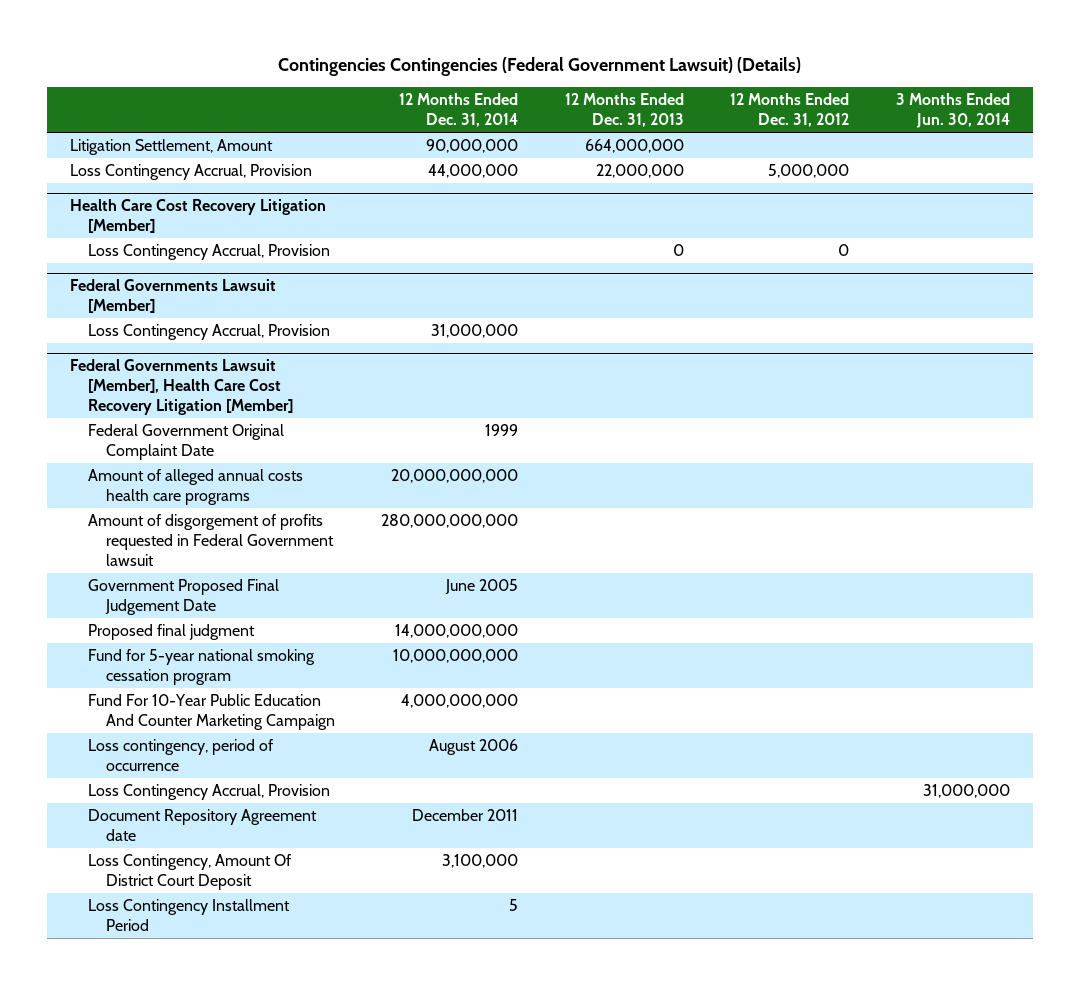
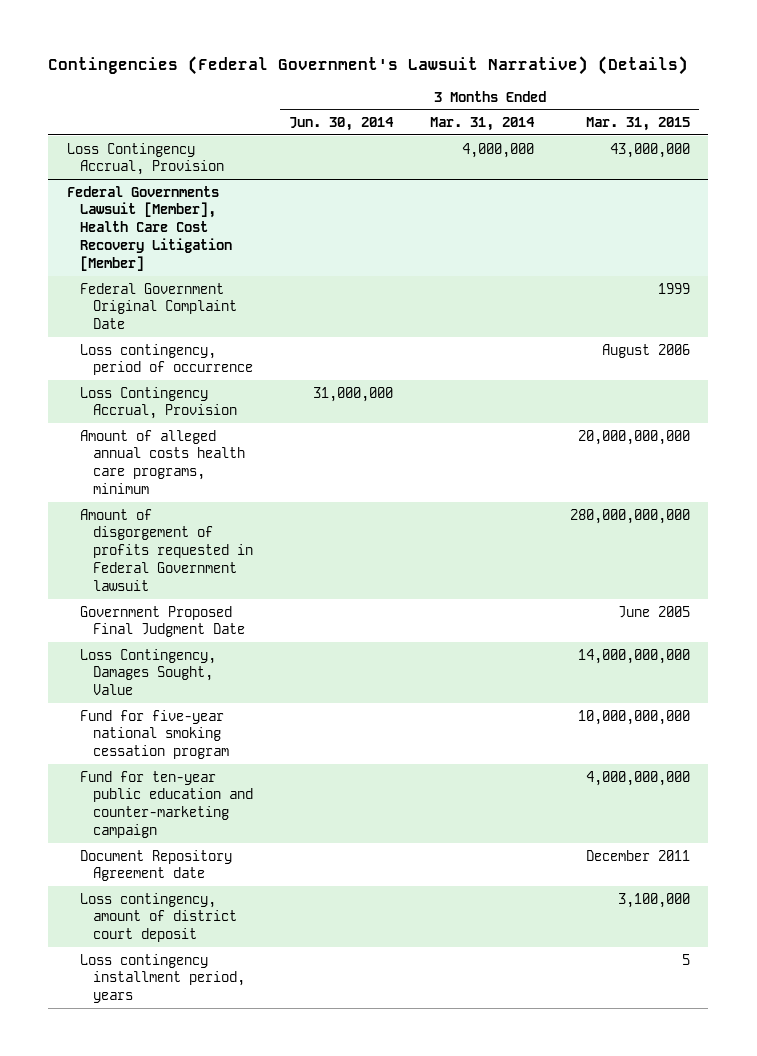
- Contingencies Contingencies (Federal Government Lawsuit) (Details)
+ Contingencies (Federal Government's Lawsuit Narrative) (Details)
- | 12 Months Ended Dec. 31, 2014 | 12 Months Ended Dec. 31, 2013 | 12 Months Ended Dec. 31, 2012 | 3 Months Ended Jun. 30, 2014
+ | 3 Months Ended Jun. 30, 2014 | 3 Months Ended Mar. 31, 2014 | 3 Months Ended Mar. 31, 2015
- Litigation Settlement, Amount | 90,000,000 | 664,000,000 | |
- Health Care Cost Recovery Litigation [Member]
- Loss Contingency Accrual, Provision | | 0 | 0 |
- Federal Governments Lawsuit [Member]
- Loss Contingency Accrual, Provision | 31,000,000 | | |
@ Federal Governments Lawsuit [Member], Health Care Cost Recovery Litigation [Member]
- Amount of alleged annual costs health care programs | 20,000,000,000 | | |
- Government Proposed Final Judgement Date | June 2005 | | |
- Proposed final judgment | 14,000,000,000 | | |
- Fund for 5-year national smoking cessation program | 10,000,000,000 | | |
- Fund For 10-Year Public Education And Counter Marketing Campaign | 4,000,000,000 | | |
+ Amount of alleged annual costs health care programs, minimum | | | 20,000,000,000
moved down: Amount of disgorgement of profits requested in Federal Government lawsuit | | | 280,000,000,000
+ Government Proposed Final Judgment Date | | | June 2005
+ Loss Contingency, Damages Sought, Value | | | 14,000,000,000
+ Fund for five-year national smoking cessation program | | | 10,000,000,000
+ Fund for ten-year public education and counter-marketing campaign | | | 4,000,000,000
- Loss Contingency, Amount Of District Court Deposit | 3,100,000 | | |
- Loss Contingency Installment Period | 5 | | |
+ Loss contingency, amount of district court deposit | | | 3,100,000
+ Loss contingency installment period, years | | | 5

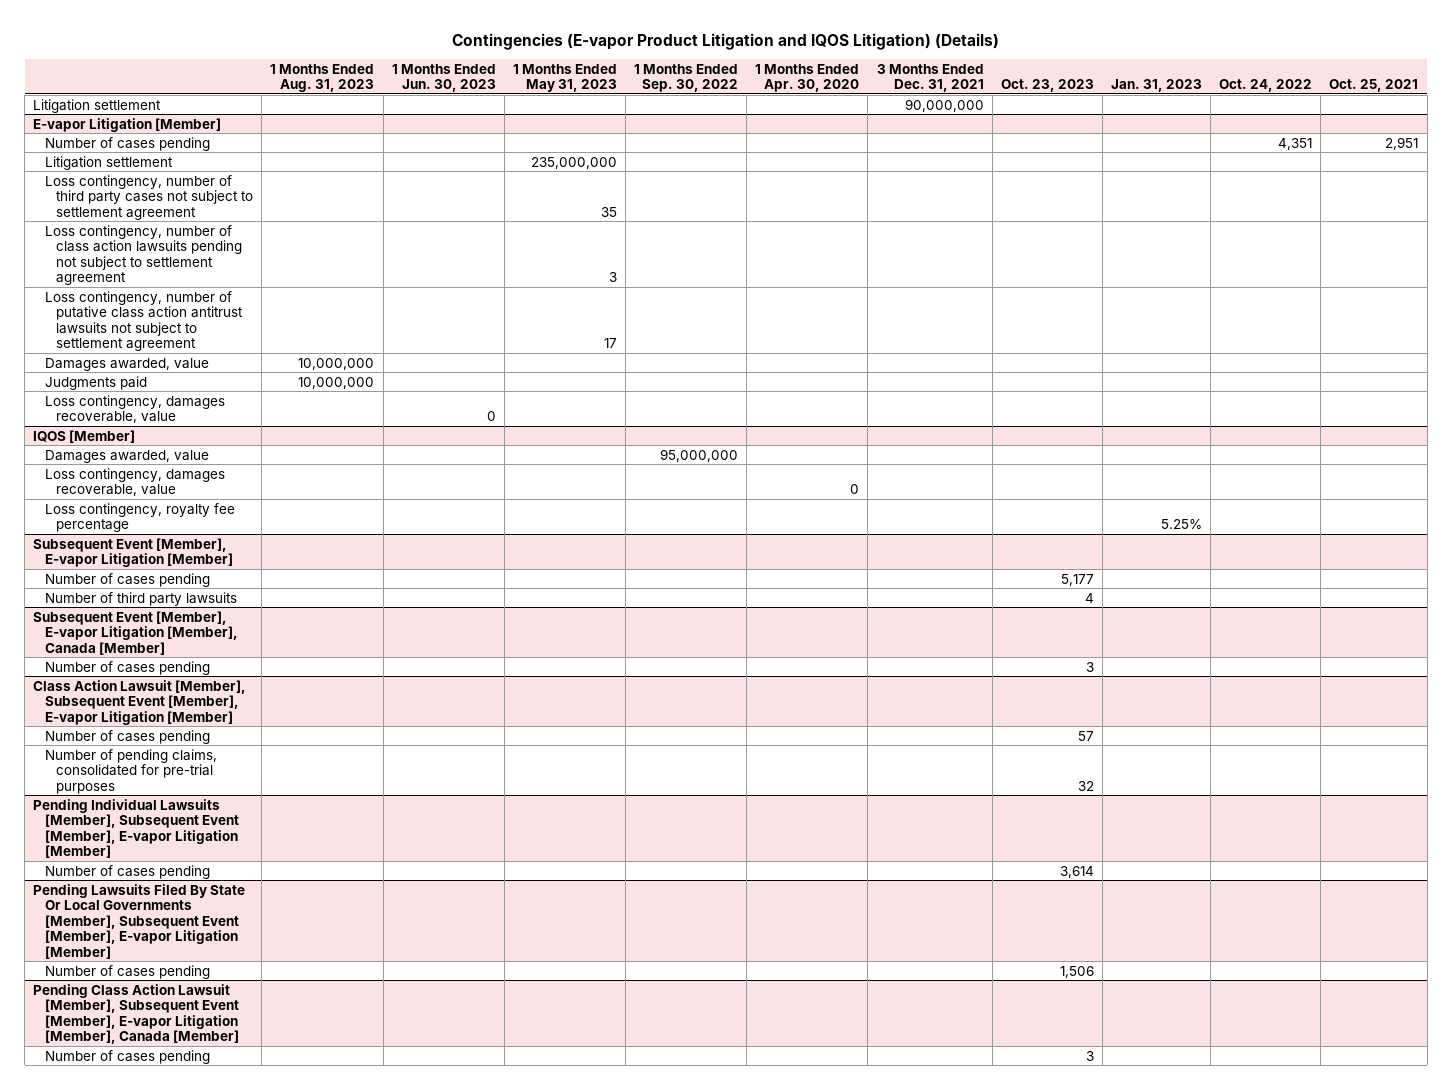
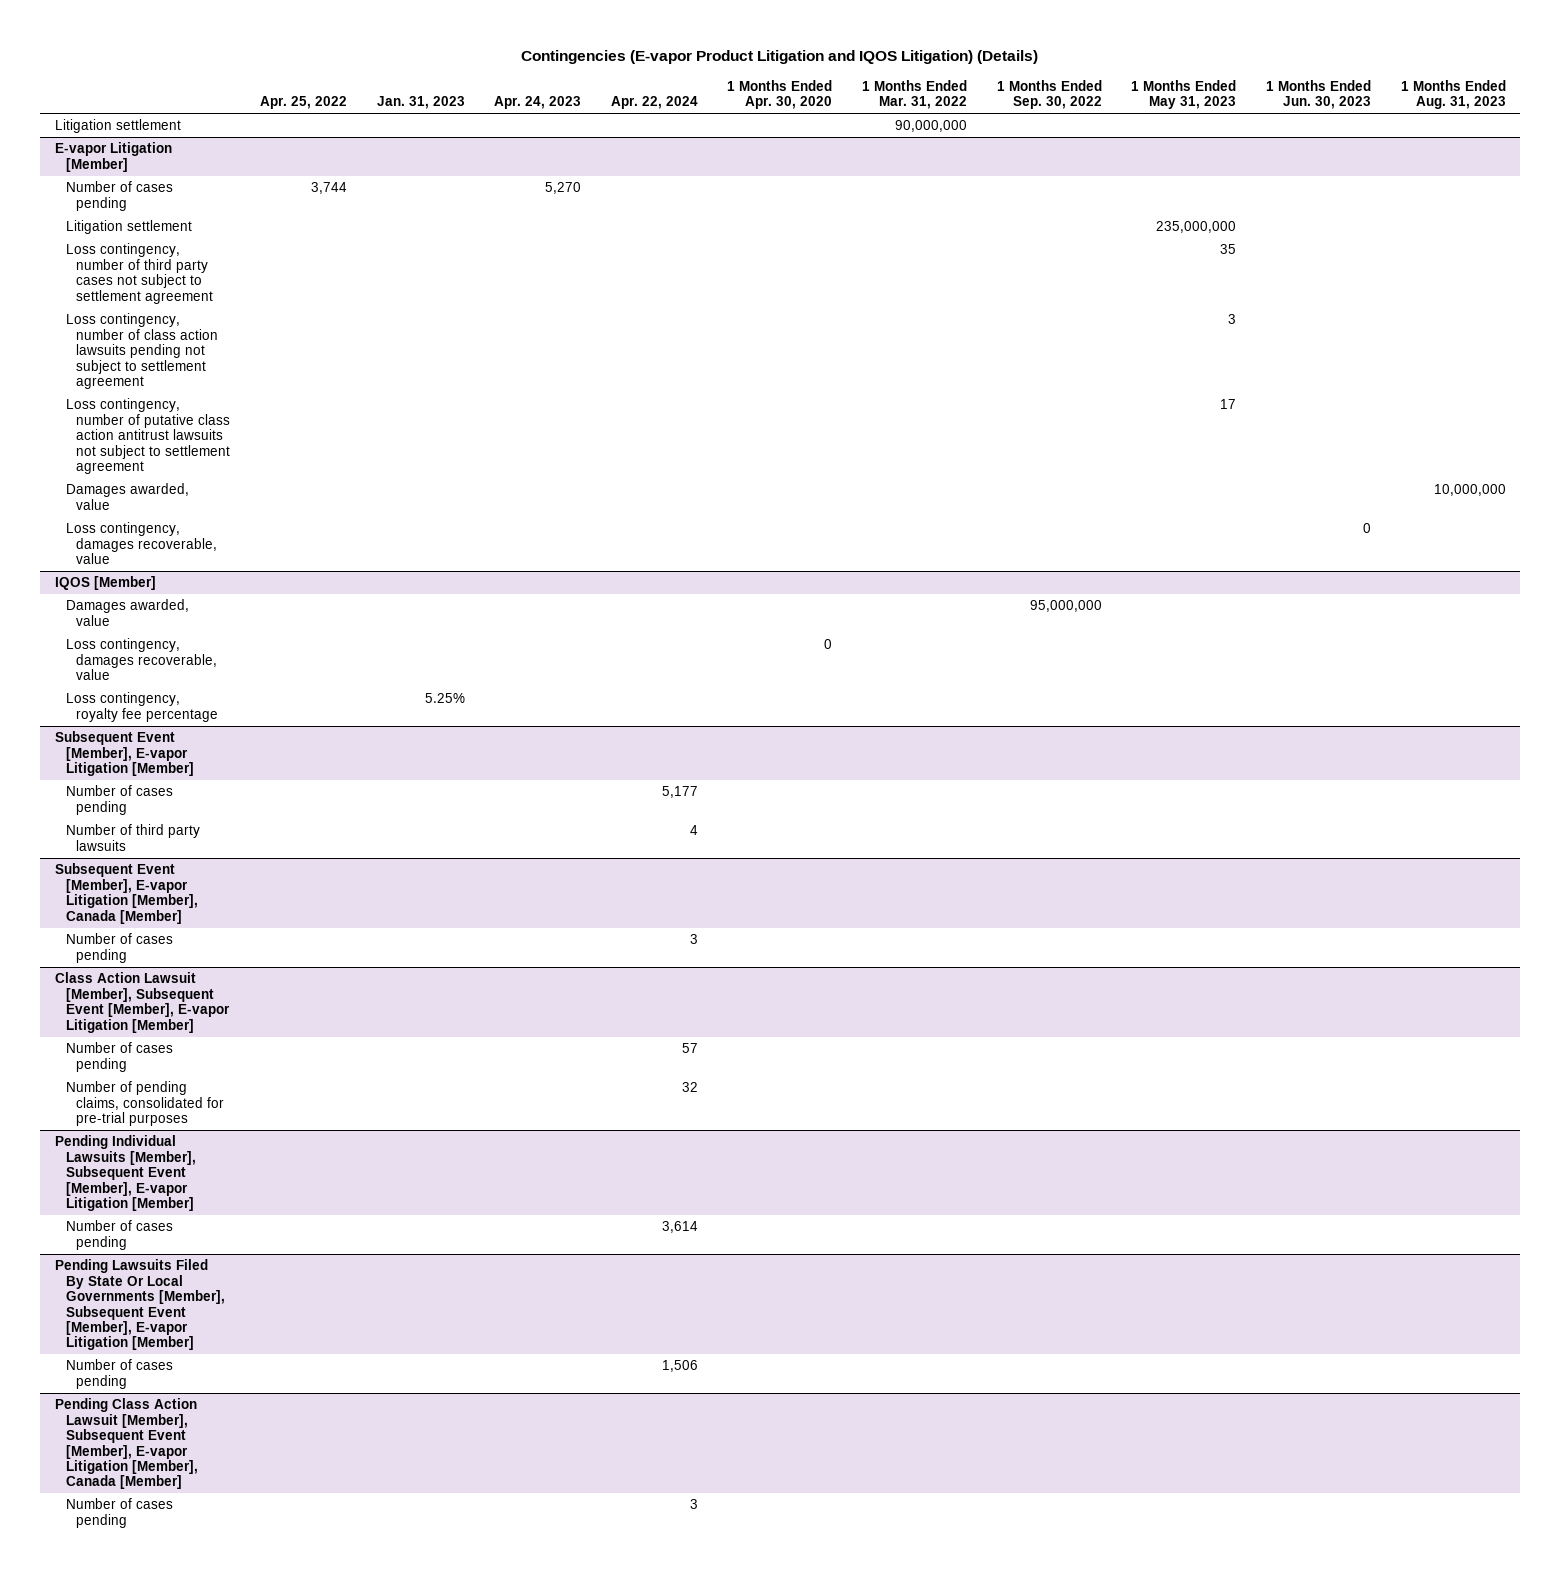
- | 1 Months Ended Aug. 31, 2023 | 1 Months Ended Jun. 30, 2023 | 1 Months Ended May 31, 2023 | 1 Months Ended Sep. 30, 2022 | 1 Months Ended Apr. 30, 2020 | 3 Months Ended Dec. 31, 2021 | Oct. 23, 2023 | Jan. 31, 2023 | Oct. 24, 2022 | Oct. 25, 2021
+ | Apr. 25, 2022 | Jan. 31, 2023 | Apr. 24, 2023 | Apr. 22, 2024 | 1 Months Ended Apr. 30, 2020 | 1 Months Ended Mar. 31, 2022 | 1 Months Ended Sep. 30, 2022 | 1 Months Ended May 31, 2023 | 1 Months Ended Jun. 30, 2023 | 1 Months Ended Aug. 31, 2023
@ E-vapor Litigation [Member]
- Judgments paid | 10,000,000 | | | | | | | | |

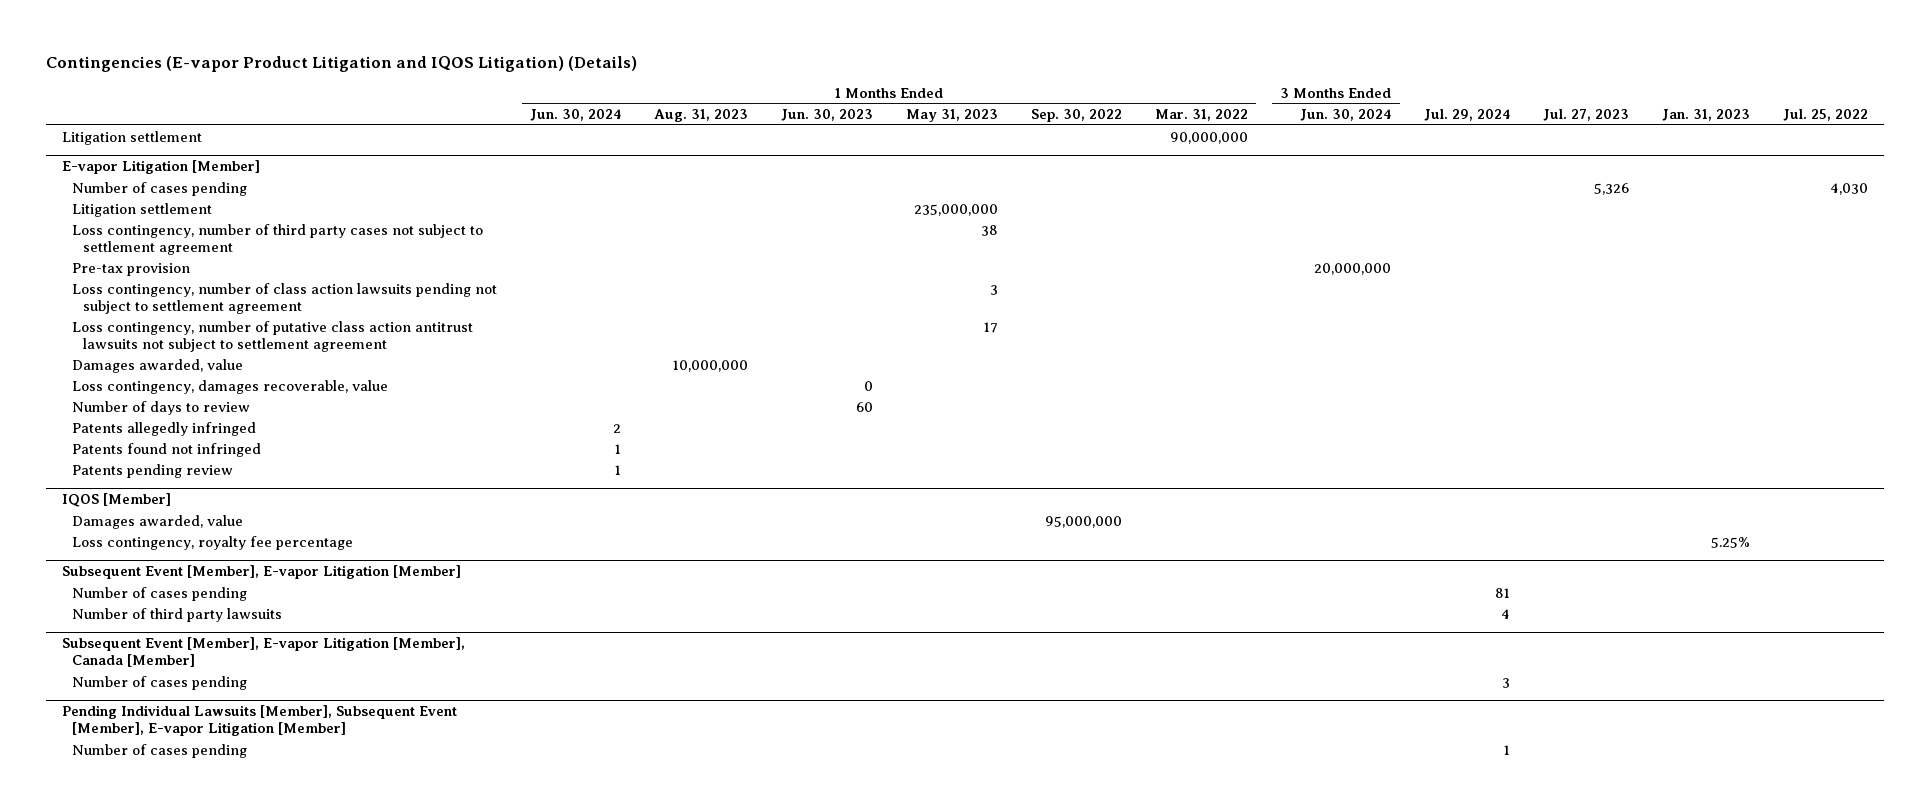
- | Apr. 25, 2022 | Jan. 31, 2023 | Apr. 24, 2023 | Apr. 22, 2024 | 1 Months Ended Apr. 30, 2020 | 1 Months Ended Mar. 31, 2022 | 1 Months Ended Sep. 30, 2022 | 1 Months Ended May 31, 2023 | 1 Months Ended Jun. 30, 2023 | 1 Months Ended Aug. 31, 2023
+ | 1 Months Ended Jun. 30, 2024 | 1 Months Ended Aug. 31, 2023 | 1 Months Ended Jun. 30, 2023 | 1 Months Ended May 31, 2023 | 1 Months Ended Sep. 30, 2022 | 1 Months Ended Mar. 31, 2022 | 3 Months Ended Jun. 30, 2024 | Jul. 29, 2024 | Jul. 27, 2023 | Jan. 31, 2023 | Jul. 25, 2022
@ E-vapor Litigation [Member]
- Loss contingency, number of third party cases not subject to settlement agreement | | | | | | | | 35 | |
+ Loss contingency, number of third party cases not subject to settlement agreement | | | | 38 | | | | | | |
+ Pre-tax provision | | | | | | | 20,000,000 | | | |
+ Number of days to review | | | 60 | | | | | | | |
+ Patents allegedly infringed | 2 | | | | | | | | | |
+ Patents found not infringed | 1 | | | | | | | | | |
+ Patents pending review | 1 | | | | | | | | | |
@ IQOS [Member]
- Loss contingency, damages recoverable, value | | | | | 0 | | | | |
- Class Action Lawsuit [Member], Subsequent Event [Member], E-vapor Litigation [Member]
- Number of cases pending | | | | 57 | | | | | |
- Number of pending claims, consolidated for pre-trial purposes | | | | 32 | | | | | |
- Pending Lawsuits Filed By State Or Local Governments [Member], Subsequent Event [Member], E-vapor Litigation [Member]
- Number of cases pending | | | | 1,506 | | | | | |
- Pending Class Action Lawsuit [Member], Subsequent Event [Member], E-vapor Litigation [Member], Canada [Member]
- Number of cases pending | | | | 3 | | | | | |

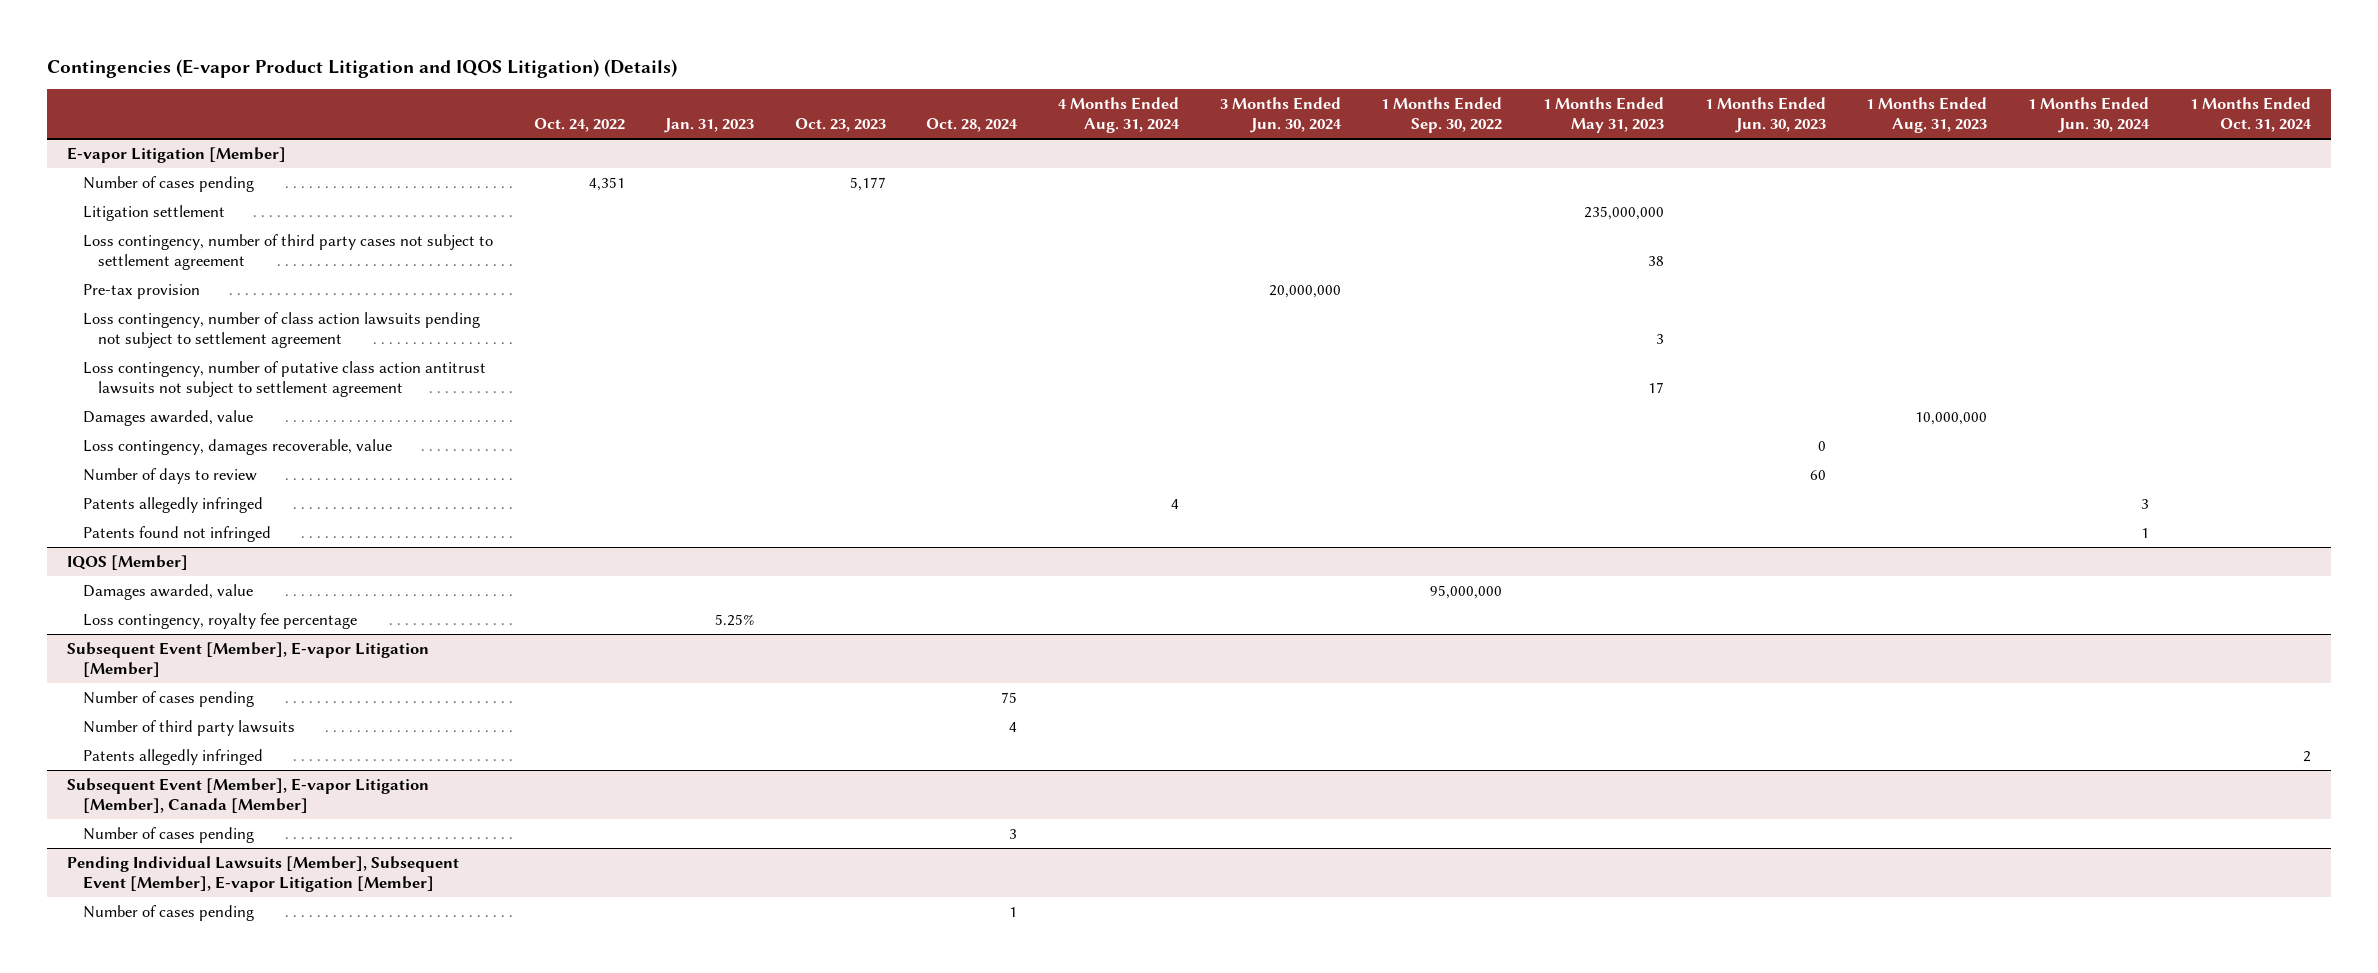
- | 1 Months Ended Jun. 30, 2024 | 1 Months Ended Aug. 31, 2023 | 1 Months Ended Jun. 30, 2023 | 1 Months Ended May 31, 2023 | 1 Months Ended Sep. 30, 2022 | 1 Months Ended Mar. 31, 2022 | 3 Months Ended Jun. 30, 2024 | Jul. 29, 2024 | Jul. 27, 2023 | Jan. 31, 2023 | Jul. 25, 2022
+ | Oct. 24, 2022 | Jan. 31, 2023 | Oct. 23, 2023 | Oct. 28, 2024 | 4 Months Ended Aug. 31, 2024 | 3 Months Ended Jun. 30, 2024 | 1 Months Ended Sep. 30, 2022 | 1 Months Ended May 31, 2023 | 1 Months Ended Jun. 30, 2023 | 1 Months Ended Aug. 31, 2023 | 1 Months Ended Jun. 30, 2024 | 1 Months Ended Oct. 31, 2024
- Litigation settlement | | | | | | 90,000,000 | | | | |
@ E-vapor Litigation [Member]
- Patents allegedly infringed | 2 | | | | | | | | | |
+ Patents allegedly infringed | | | | | 4 | | | | | | 3 |
- Patents pending review | 1 | | | | | | | | | |
@ Subsequent Event [Member], E-vapor Litigation [Member]
+ Patents allegedly infringed | | | | | | | | | | | | 2

